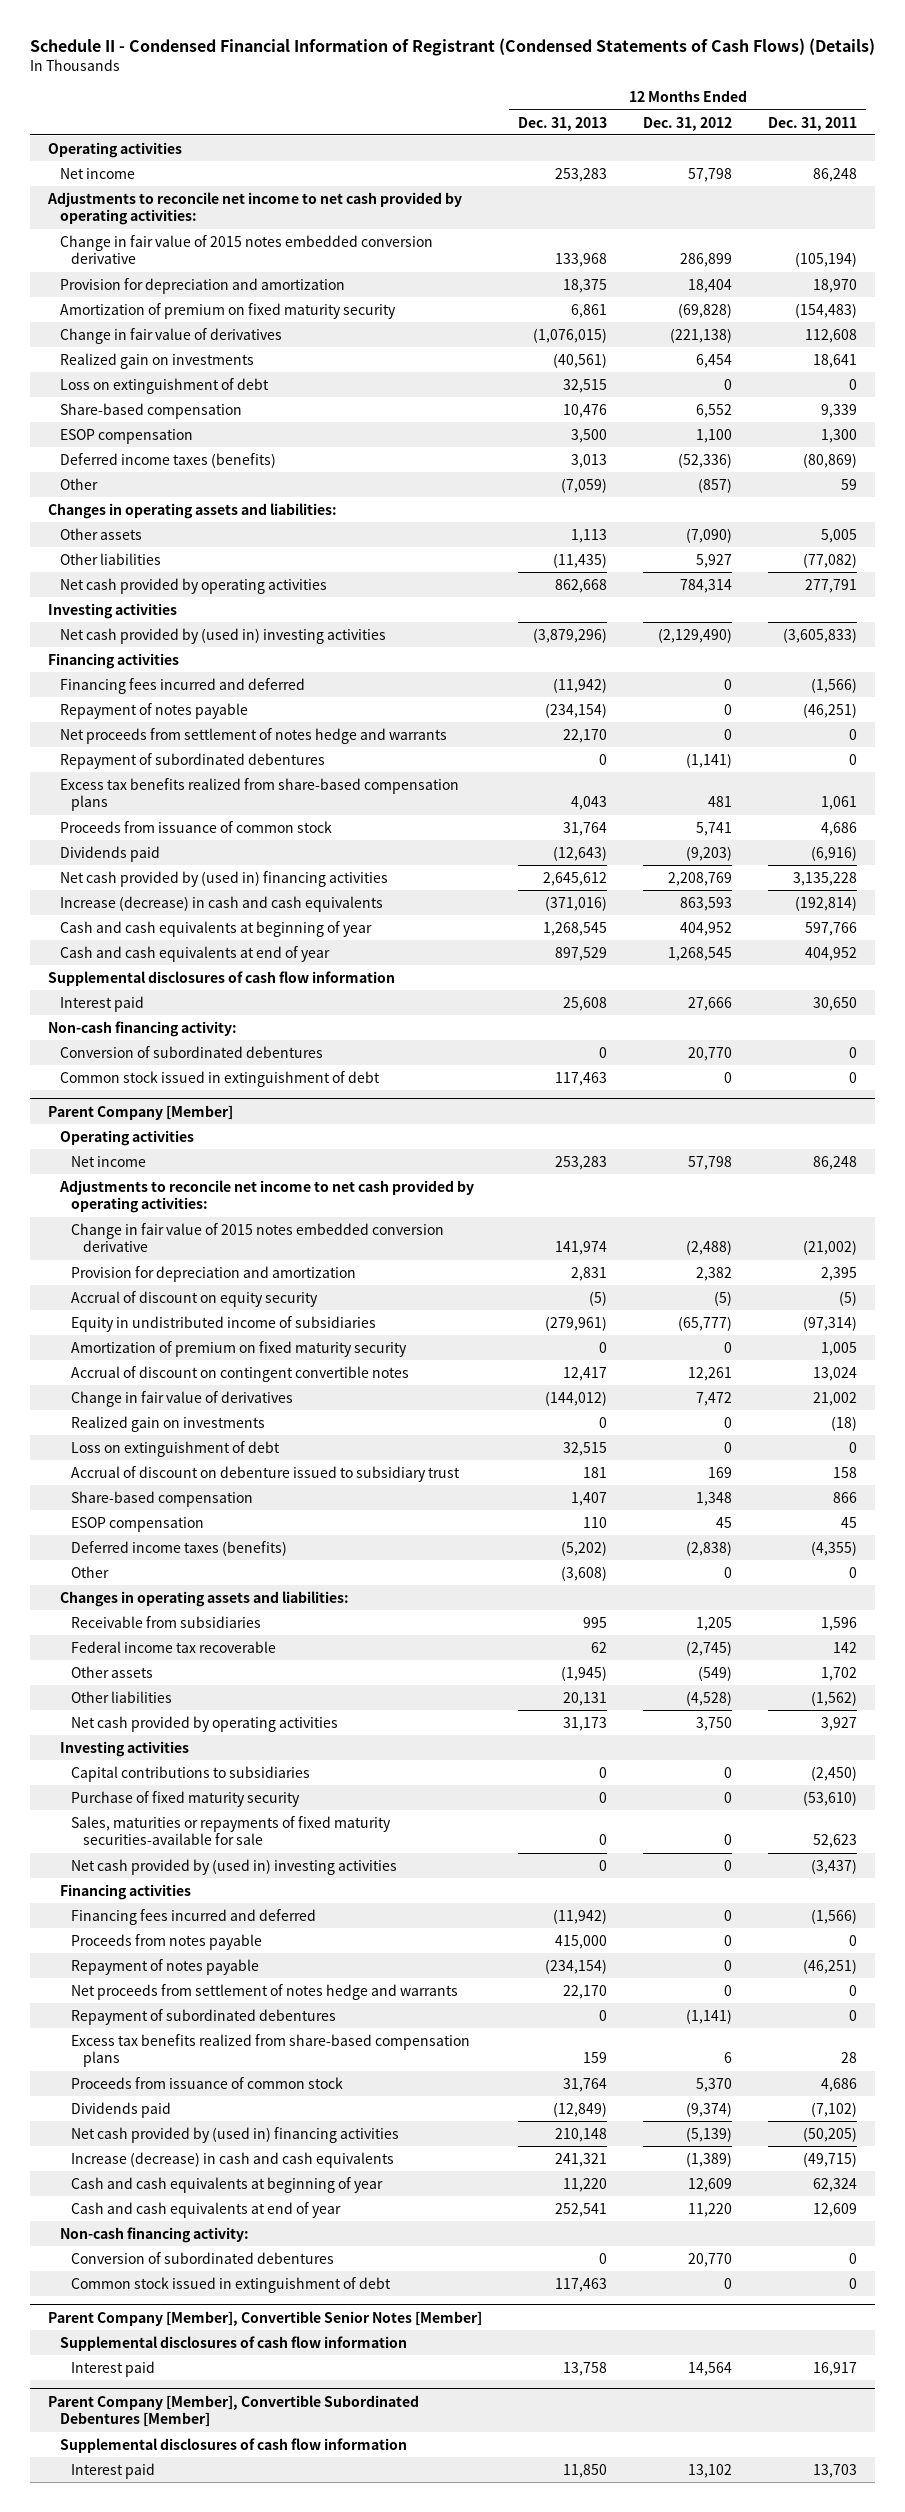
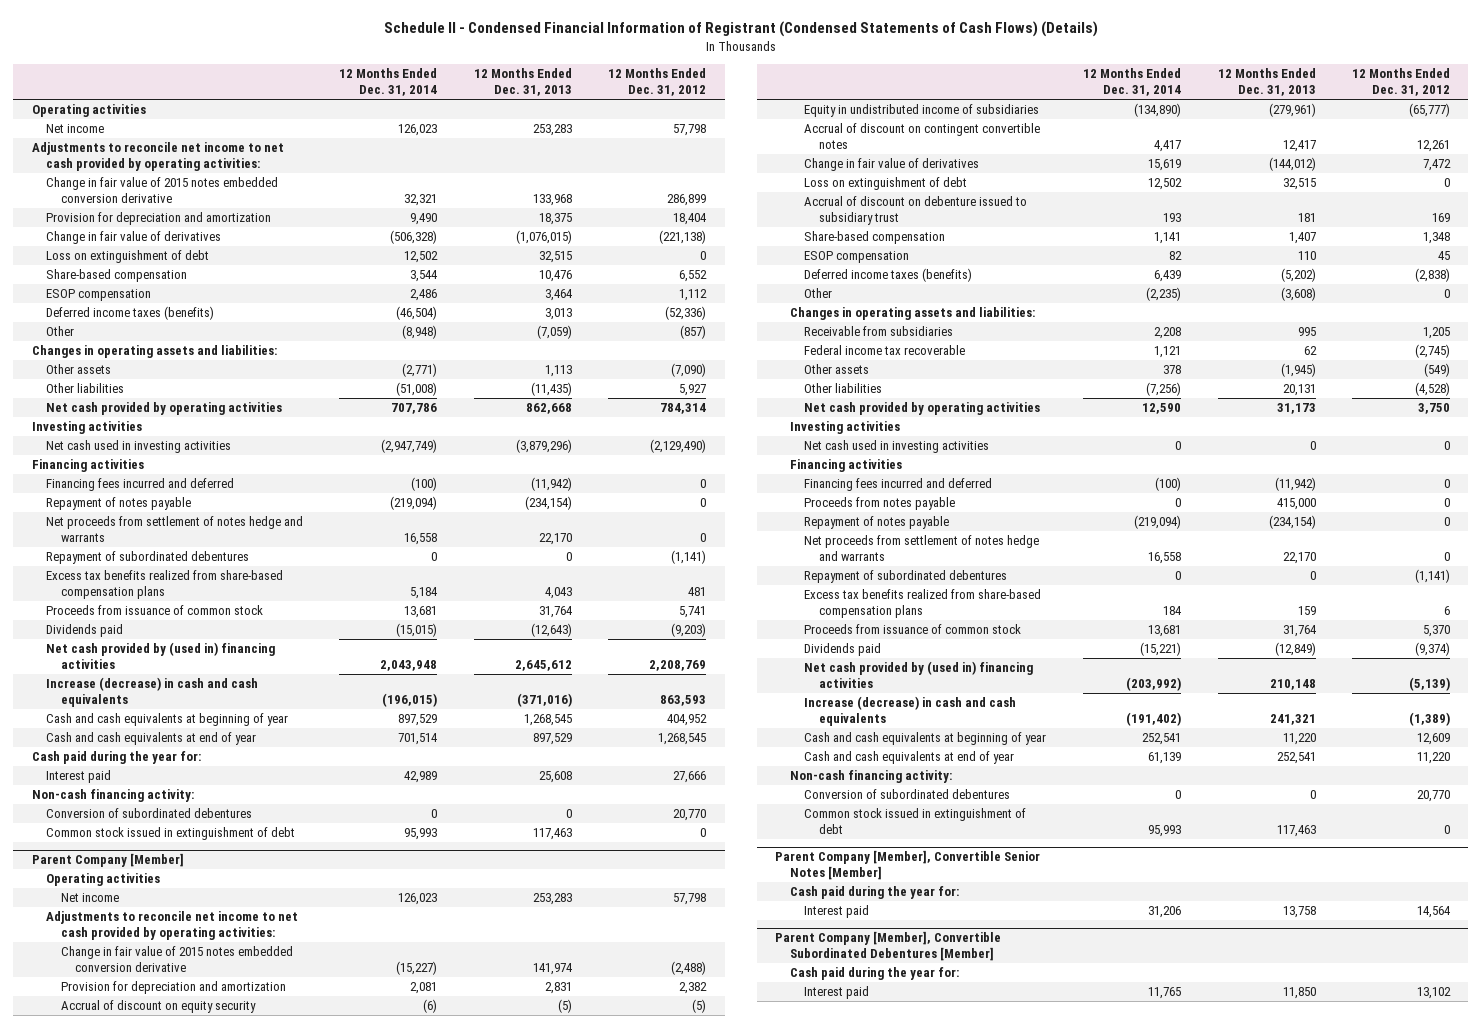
- | 12 Months Ended Dec. 31, 2013 | 12 Months Ended Dec. 31, 2012 | 12 Months Ended Dec. 31, 2011
+ | 12 Months Ended Dec. 31, 2014 | 12 Months Ended Dec. 31, 2013 | 12 Months Ended Dec. 31, 2012
- Amortization of premium on fixed maturity security | 6,861 | (69,828) | (154,483)
- Realized gain on investments | (40,561) | 6,454 | 18,641
- ESOP compensation | 3,500 | 1,100 | 1,300
+ ESOP compensation | 2,486 | 3,464 | 1,112
- Net cash provided by (used in) investing activities | (3,879,296) | (2,129,490) | (3,605,833)
+ Net cash used in investing activities | (2,947,749) | (3,879,296) | (2,129,490)
- Supplemental disclosures of cash flow information
+ Cash paid during the year for:
@ Parent Company [Member]
- Amortization of premium on fixed maturity security | 0 | 0 | 1,005
- Realized gain on investments | 0 | 0 | (18)
- Capital contributions to subsidiaries | 0 | 0 | (2,450)
- Purchase of fixed maturity security | 0 | 0 | (53,610)
- Sales, maturities or repayments of fixed maturity securities-available for sale | 0 | 0 | 52,623
- Net cash provided by (used in) investing activities | 0 | 0 | (3,437)
+ Net cash used in investing activities | 0 | 0 | 0
@ Parent Company [Member], Convertible Senior Notes [Member]
- Supplemental disclosures of cash flow information
+ Cash paid during the year for:
@ Parent Company [Member], Convertible Subordinated Debentures [Member]
- Supplemental disclosures of cash flow information
+ Cash paid during the year for:

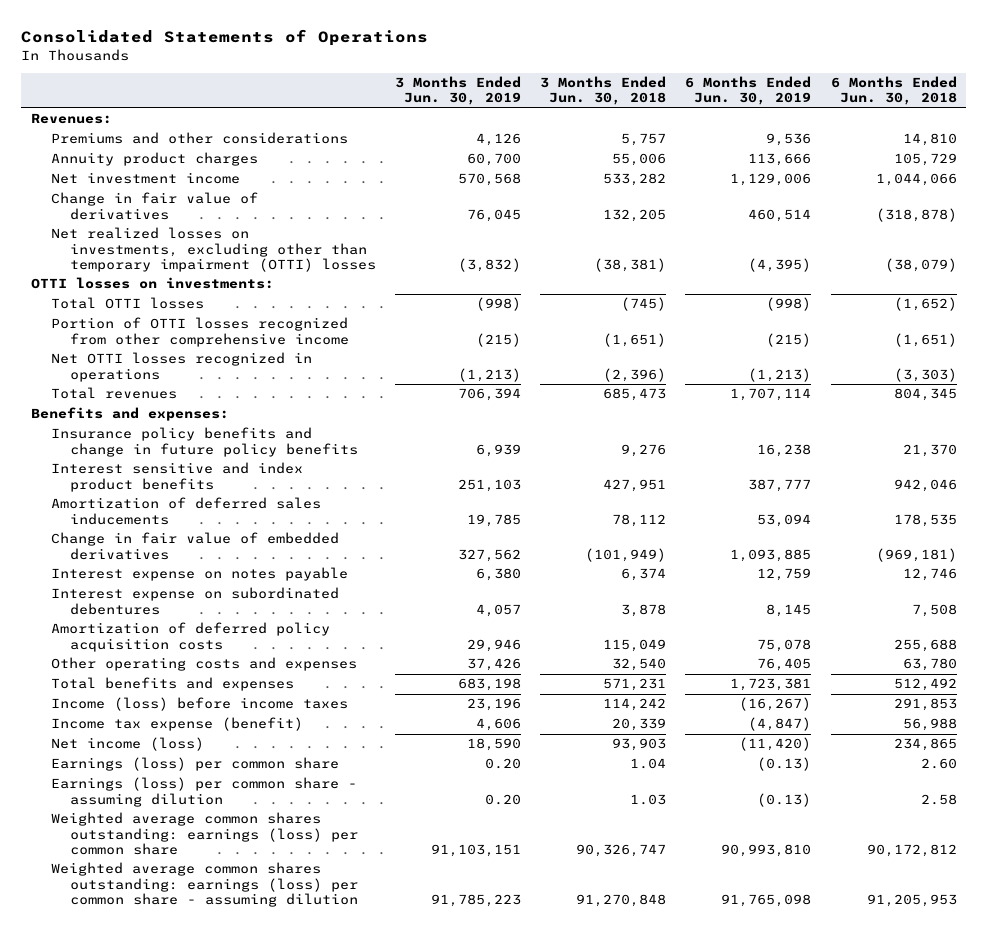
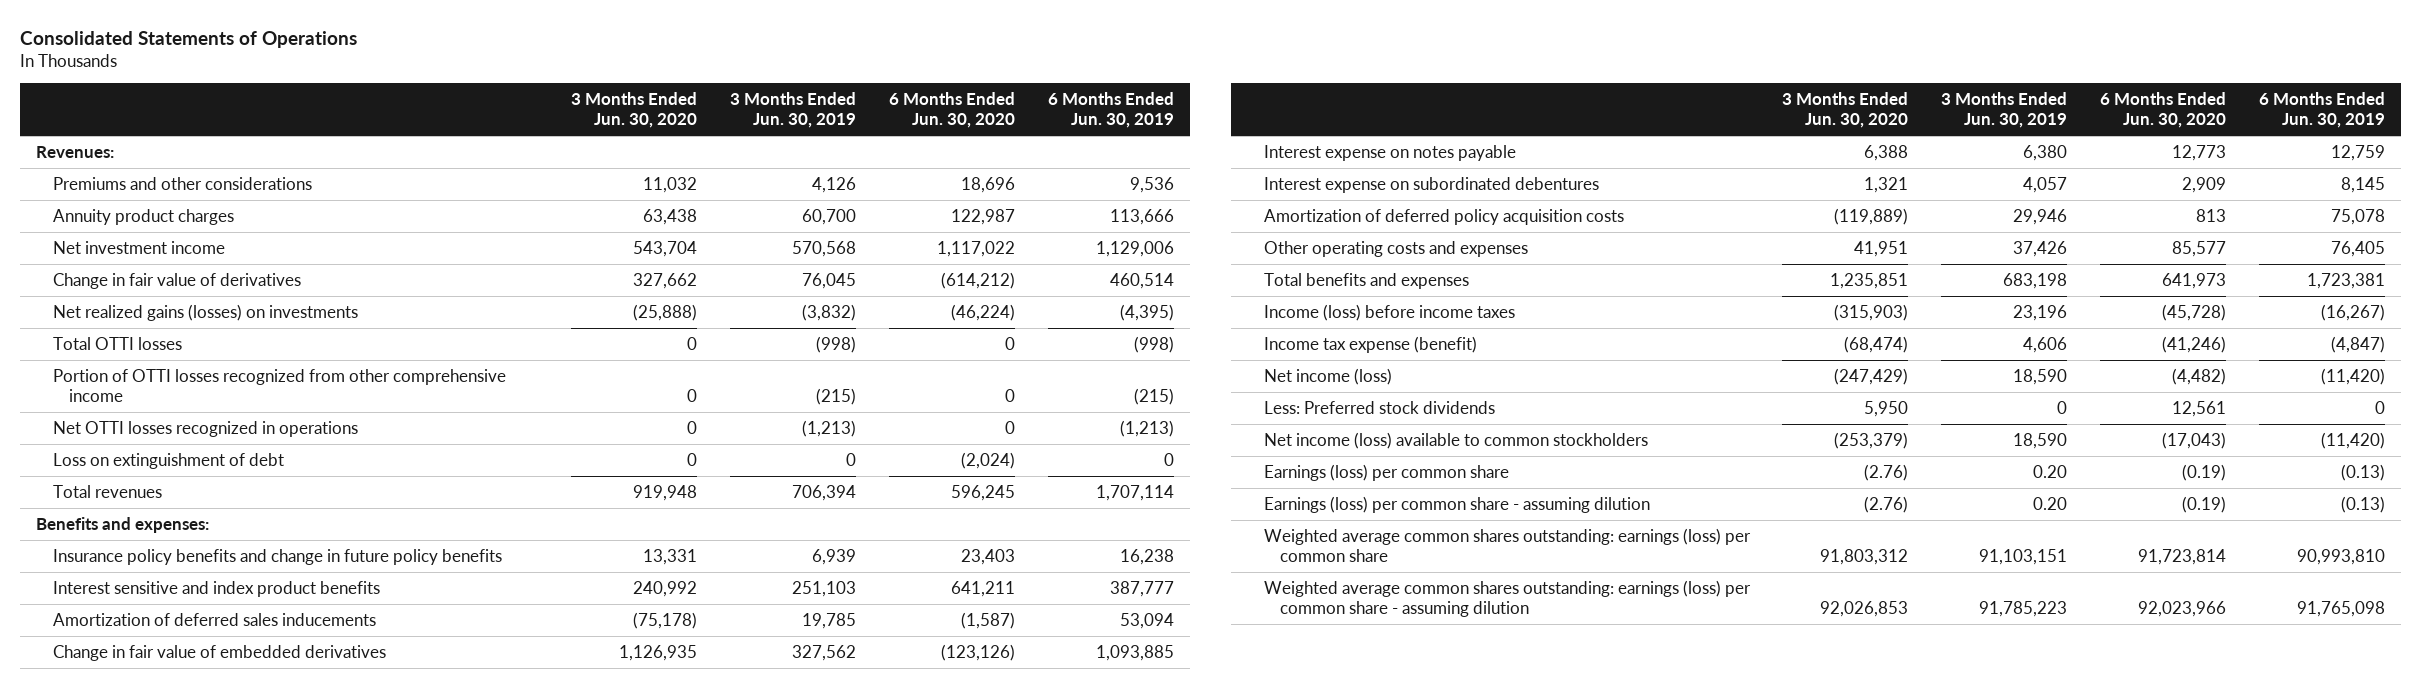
- | 3 Months Ended Jun. 30, 2019 | 3 Months Ended Jun. 30, 2018 | 6 Months Ended Jun. 30, 2019 | 6 Months Ended Jun. 30, 2018
+ | 3 Months Ended Jun. 30, 2020 | 3 Months Ended Jun. 30, 2019 | 6 Months Ended Jun. 30, 2020 | 6 Months Ended Jun. 30, 2019
- Net realized losses on investments, excluding other than temporary impairment (OTTI) losses | (3,832) | (38,381) | (4,395) | (38,079)
- OTTI losses on investments:
+ Net realized gains (losses) on investments | (25,888) | (3,832) | (46,224) | (4,395)
+ Loss on extinguishment of debt | 0 | 0 | (2,024) | 0
+ Less: Preferred stock dividends | 5,950 | 0 | 12,561 | 0
+ Net income (loss) available to common stockholders | (253,379) | 18,590 | (17,043) | (11,420)

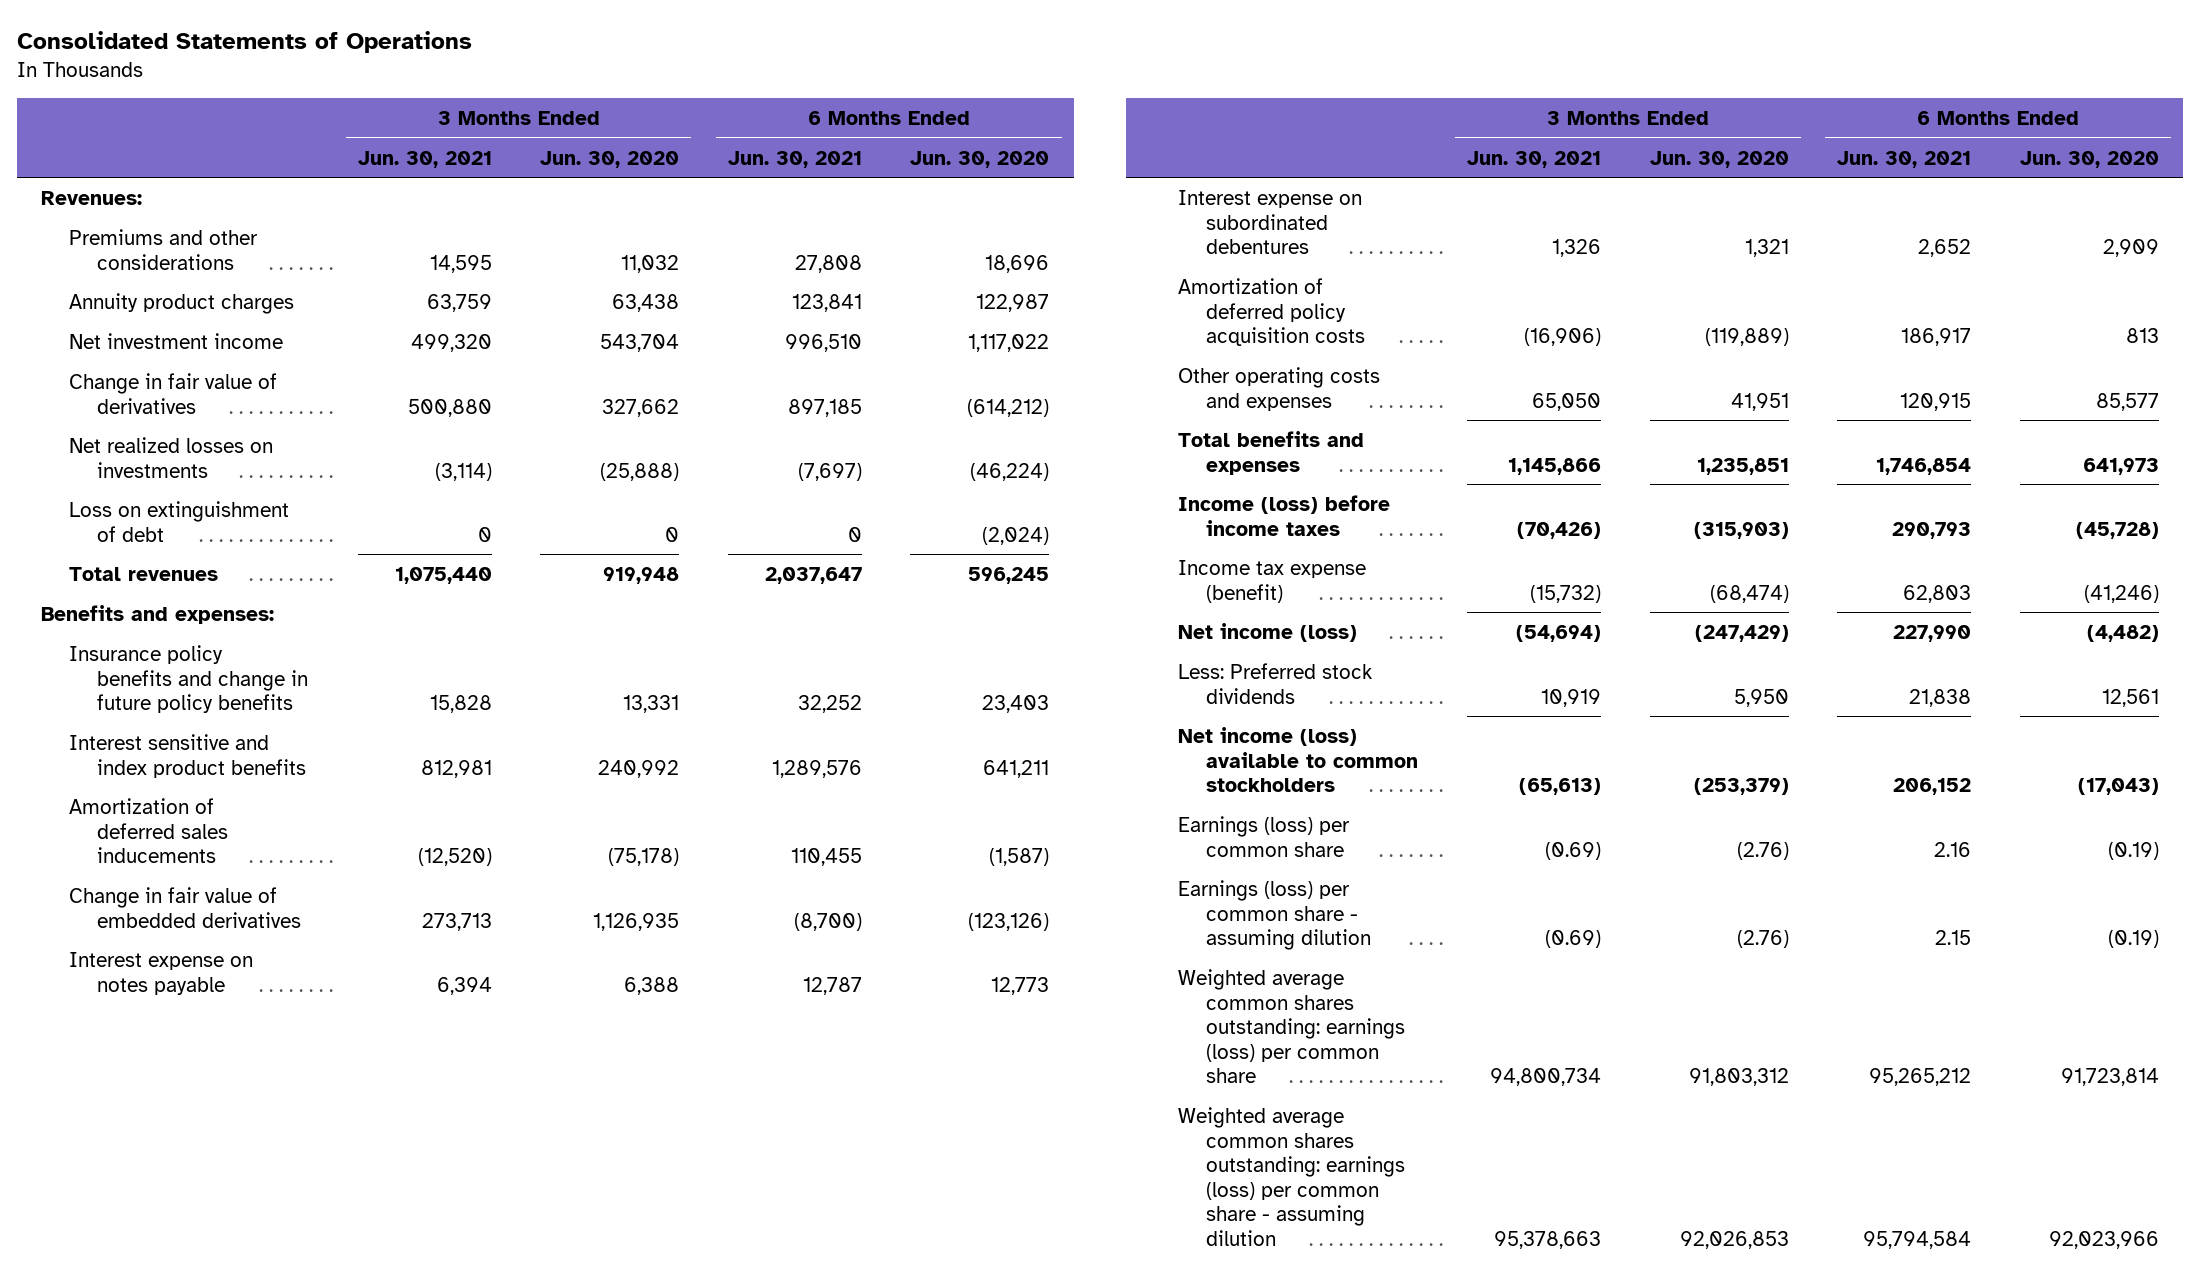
- | 3 Months Ended Jun. 30, 2020 | 3 Months Ended Jun. 30, 2019 | 6 Months Ended Jun. 30, 2020 | 6 Months Ended Jun. 30, 2019
+ | 3 Months Ended Jun. 30, 2021 | 3 Months Ended Jun. 30, 2020 | 6 Months Ended Jun. 30, 2021 | 6 Months Ended Jun. 30, 2020
- Net realized gains (losses) on investments | (25,888) | (3,832) | (46,224) | (4,395)
- Total OTTI losses | 0 | (998) | 0 | (998)
- Portion of OTTI losses recognized from other comprehensive income | 0 | (215) | 0 | (215)
- Net OTTI losses recognized in operations | 0 | (1,213) | 0 | (1,213)
+ Net realized losses on investments | (3,114) | (25,888) | (7,697) | (46,224)

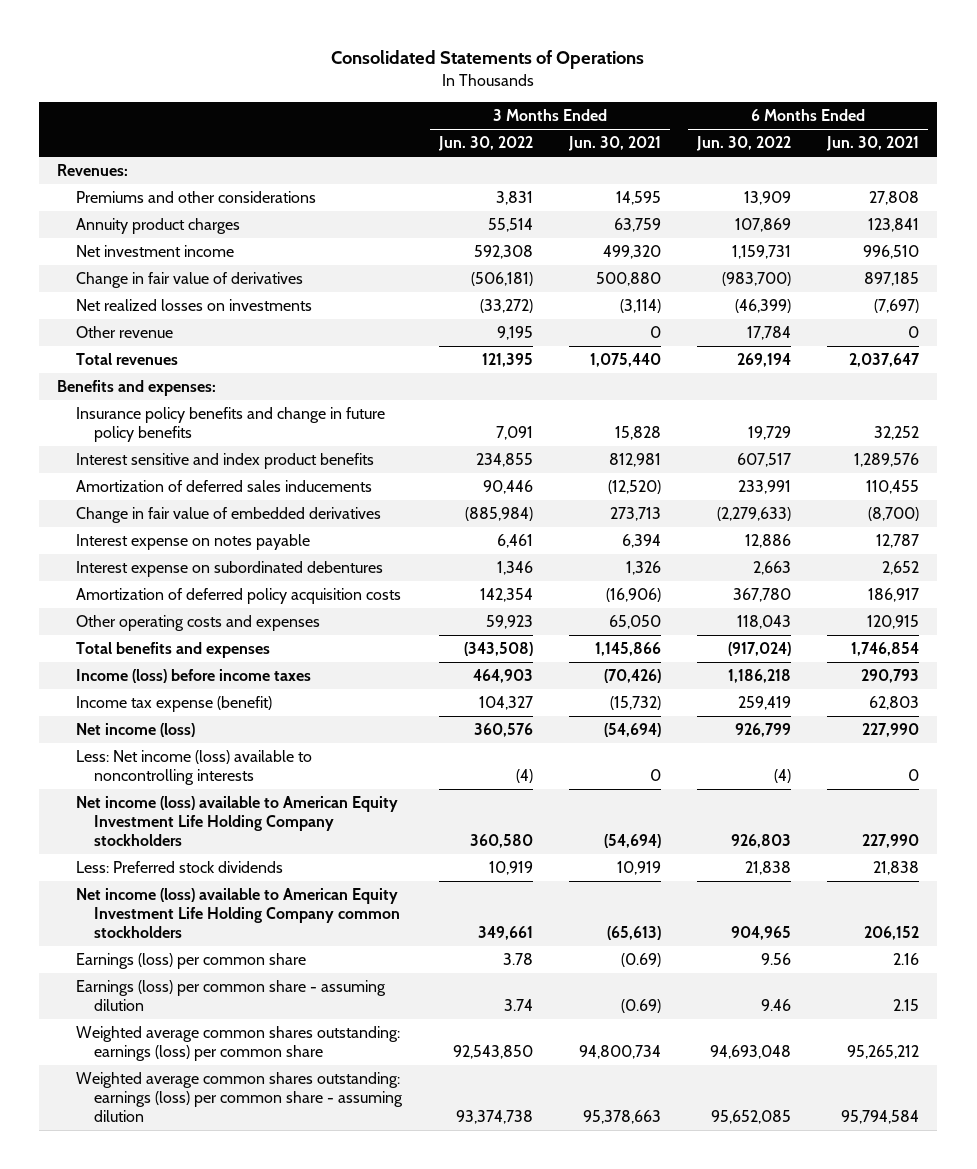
- | 3 Months Ended Jun. 30, 2021 | 3 Months Ended Jun. 30, 2020 | 6 Months Ended Jun. 30, 2021 | 6 Months Ended Jun. 30, 2020
+ | 3 Months Ended Jun. 30, 2022 | 3 Months Ended Jun. 30, 2021 | 6 Months Ended Jun. 30, 2022 | 6 Months Ended Jun. 30, 2021
- Loss on extinguishment of debt | 0 | 0 | 0 | (2,024)
+ Other revenue | 9,195 | 0 | 17,784 | 0
+ Less: Net income (loss) available to noncontrolling interests | (4) | 0 | (4) | 0
+ Net income (loss) available to American Equity Investment Life Holding Company stockholders | 360,580 | (54,694) | 926,803 | 227,990
- Net income (loss) available to common stockholders | (65,613) | (253,379) | 206,152 | (17,043)
+ Net income (loss) available to American Equity Investment Life Holding Company common stockholders | 349,661 | (65,613) | 904,965 | 206,152

